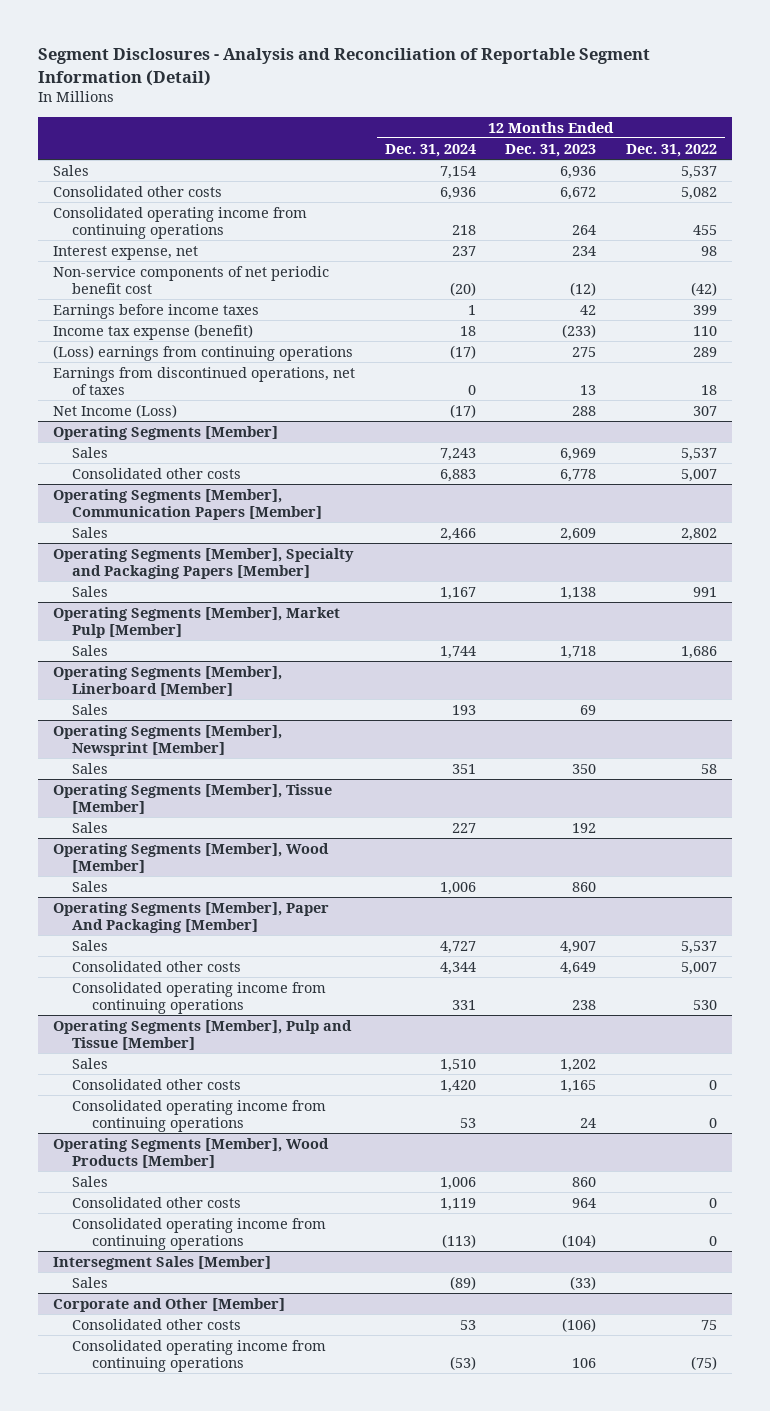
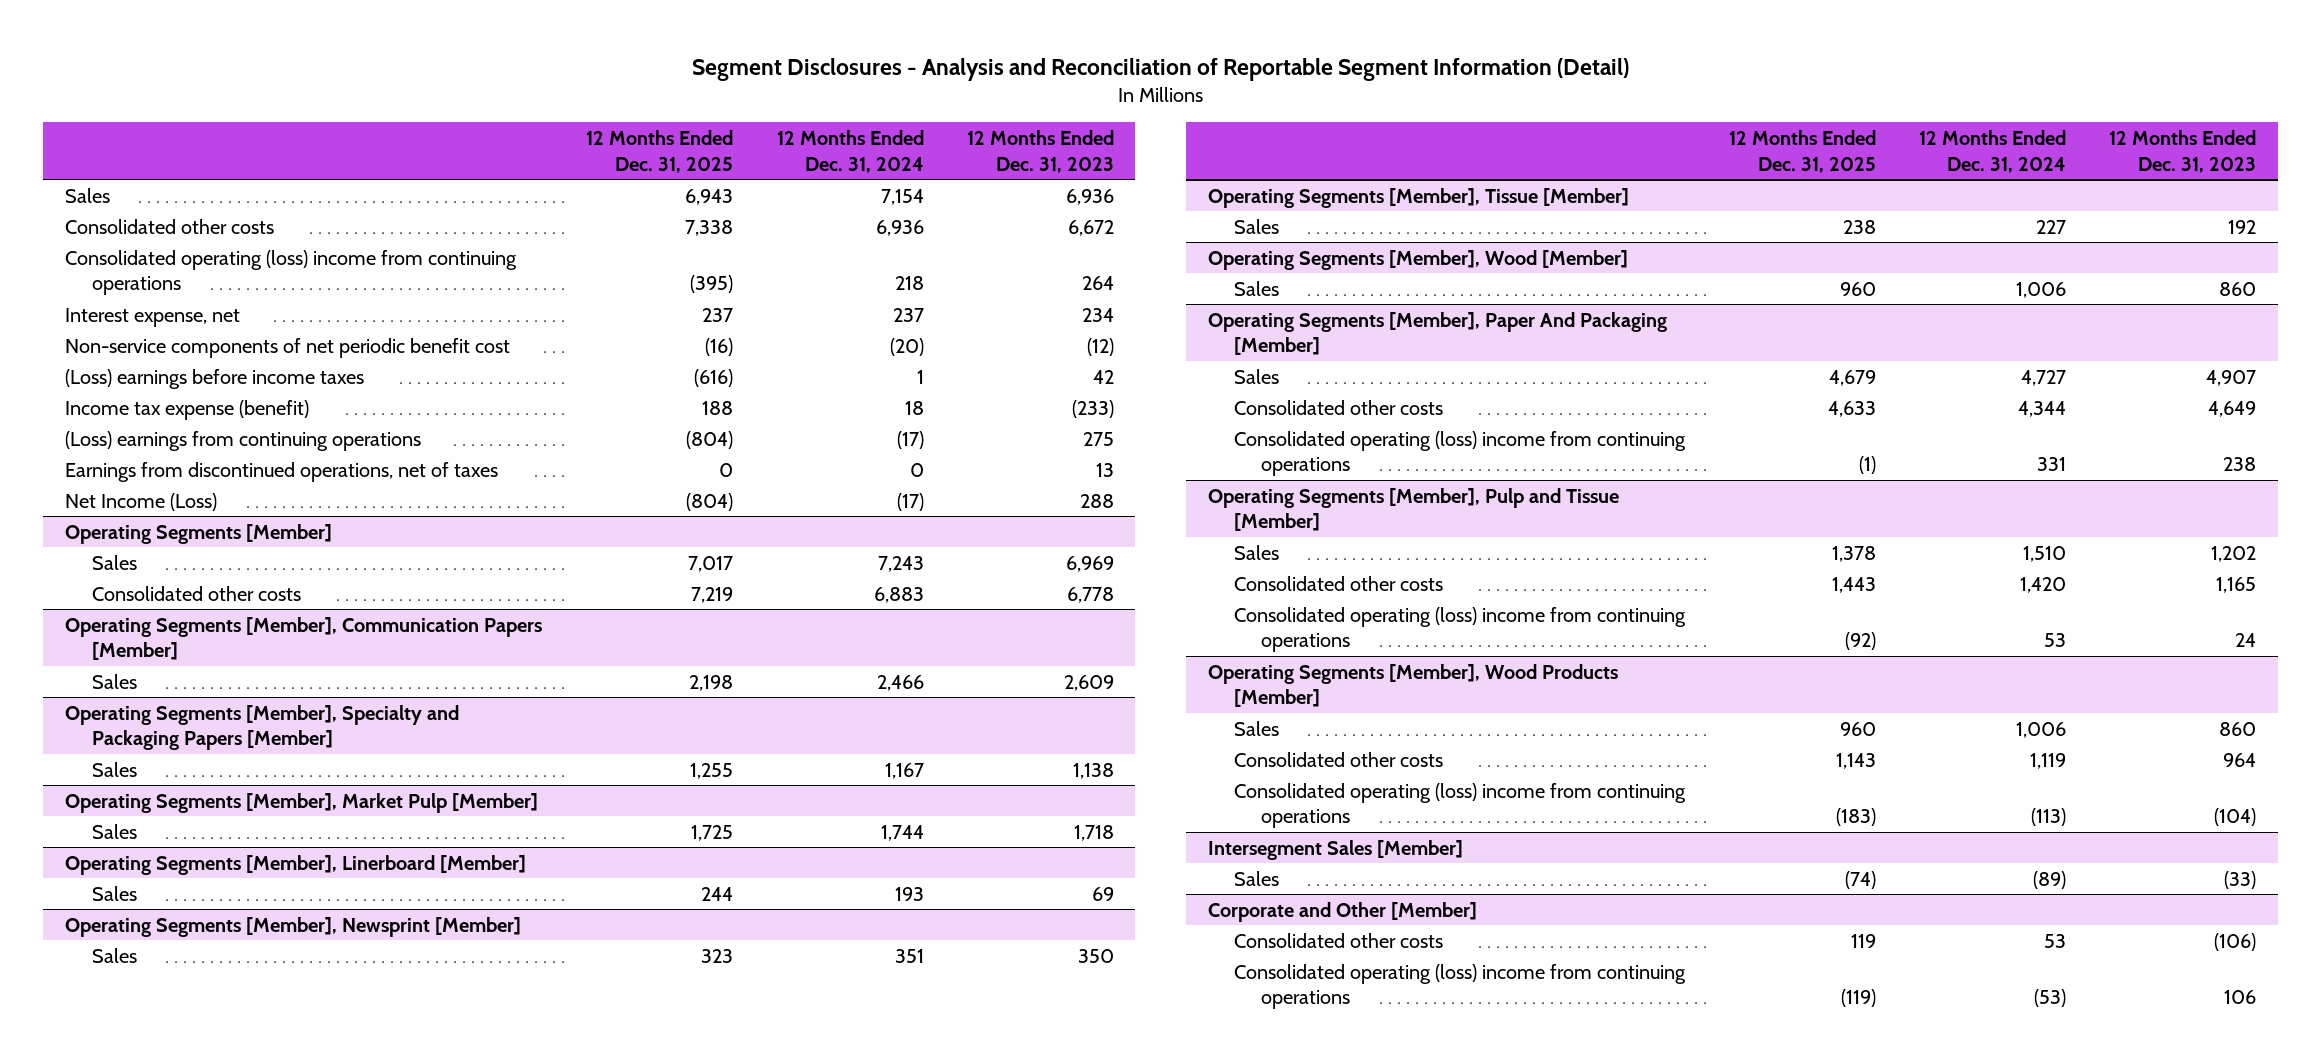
- | 12 Months Ended Dec. 31, 2024 | 12 Months Ended Dec. 31, 2023 | 12 Months Ended Dec. 31, 2022
+ | 12 Months Ended Dec. 31, 2025 | 12 Months Ended Dec. 31, 2024 | 12 Months Ended Dec. 31, 2023
- Consolidated operating income from continuing operations | 218 | 264 | 455
+ Consolidated operating (loss) income from continuing operations | (395) | 218 | 264
- Earnings before income taxes | 1 | 42 | 399
+ (Loss) earnings before income taxes | (616) | 1 | 42
@ Operating Segments [Member], Paper And Packaging [Member]
- Consolidated operating income from continuing operations | 331 | 238 | 530
+ Consolidated operating (loss) income from continuing operations | (1) | 331 | 238
@ Operating Segments [Member], Pulp and Tissue [Member]
- Consolidated operating income from continuing operations | 53 | 24 | 0
+ Consolidated operating (loss) income from continuing operations | (92) | 53 | 24
@ Operating Segments [Member], Wood Products [Member]
- Consolidated operating income from continuing operations | (113) | (104) | 0
+ Consolidated operating (loss) income from continuing operations | (183) | (113) | (104)
@ Corporate and Other [Member]
- Consolidated operating income from continuing operations | (53) | 106 | (75)
+ Consolidated operating (loss) income from continuing operations | (119) | (53) | 106

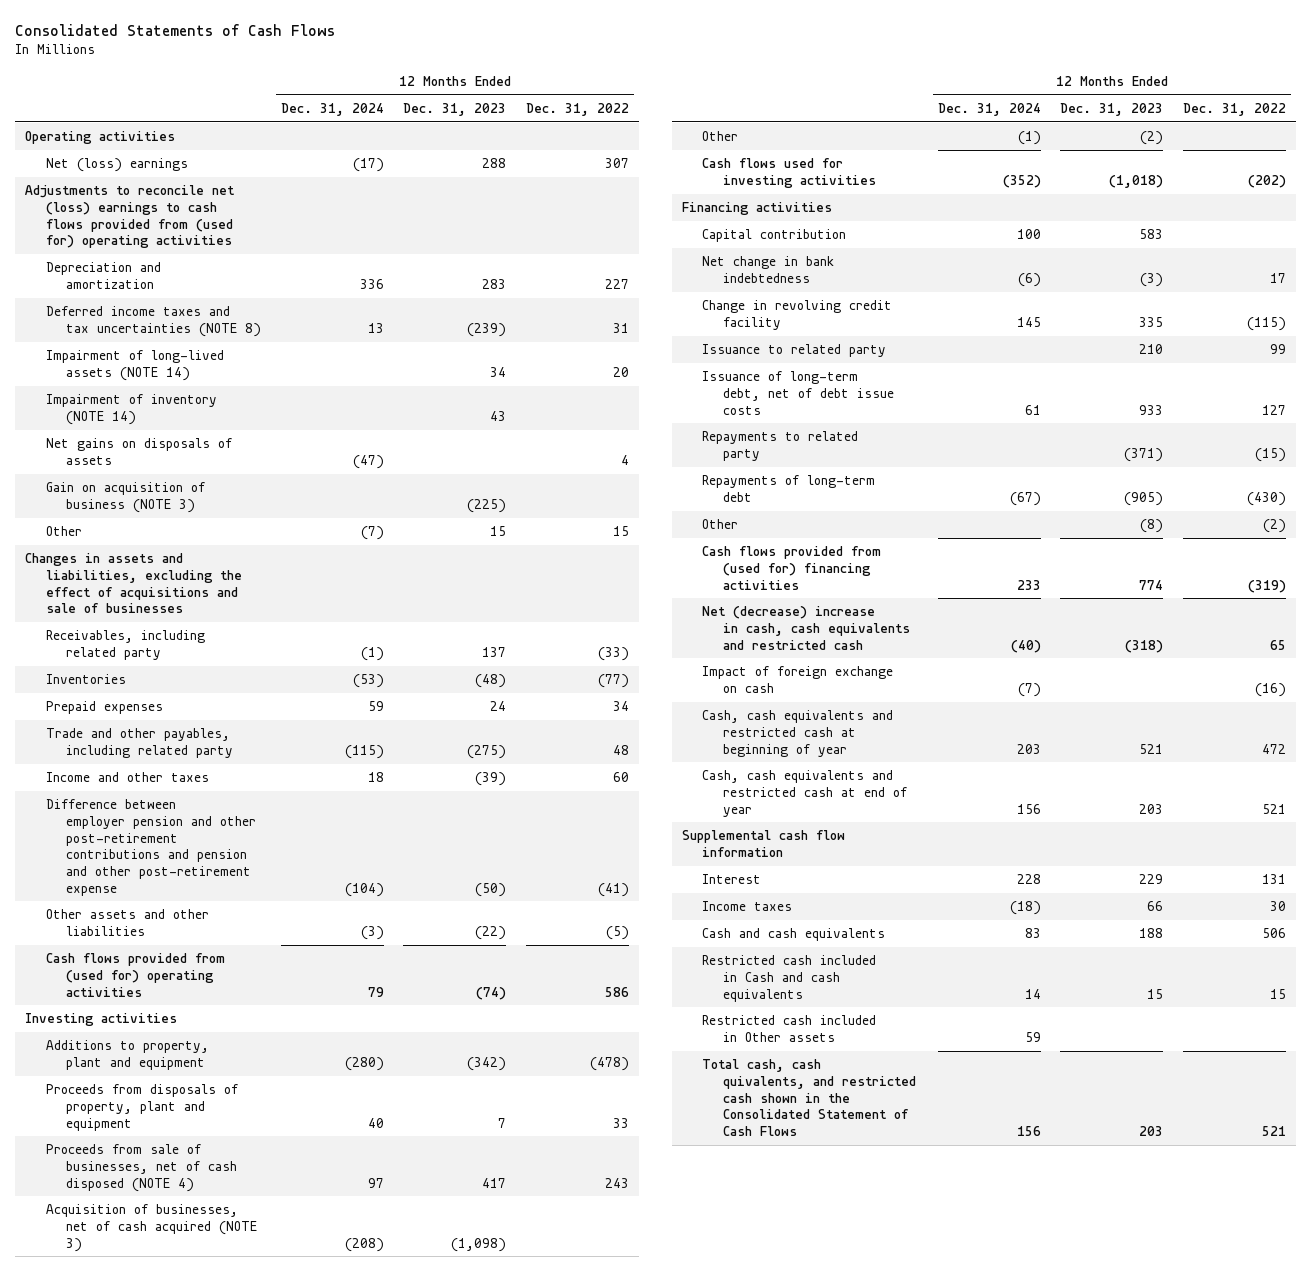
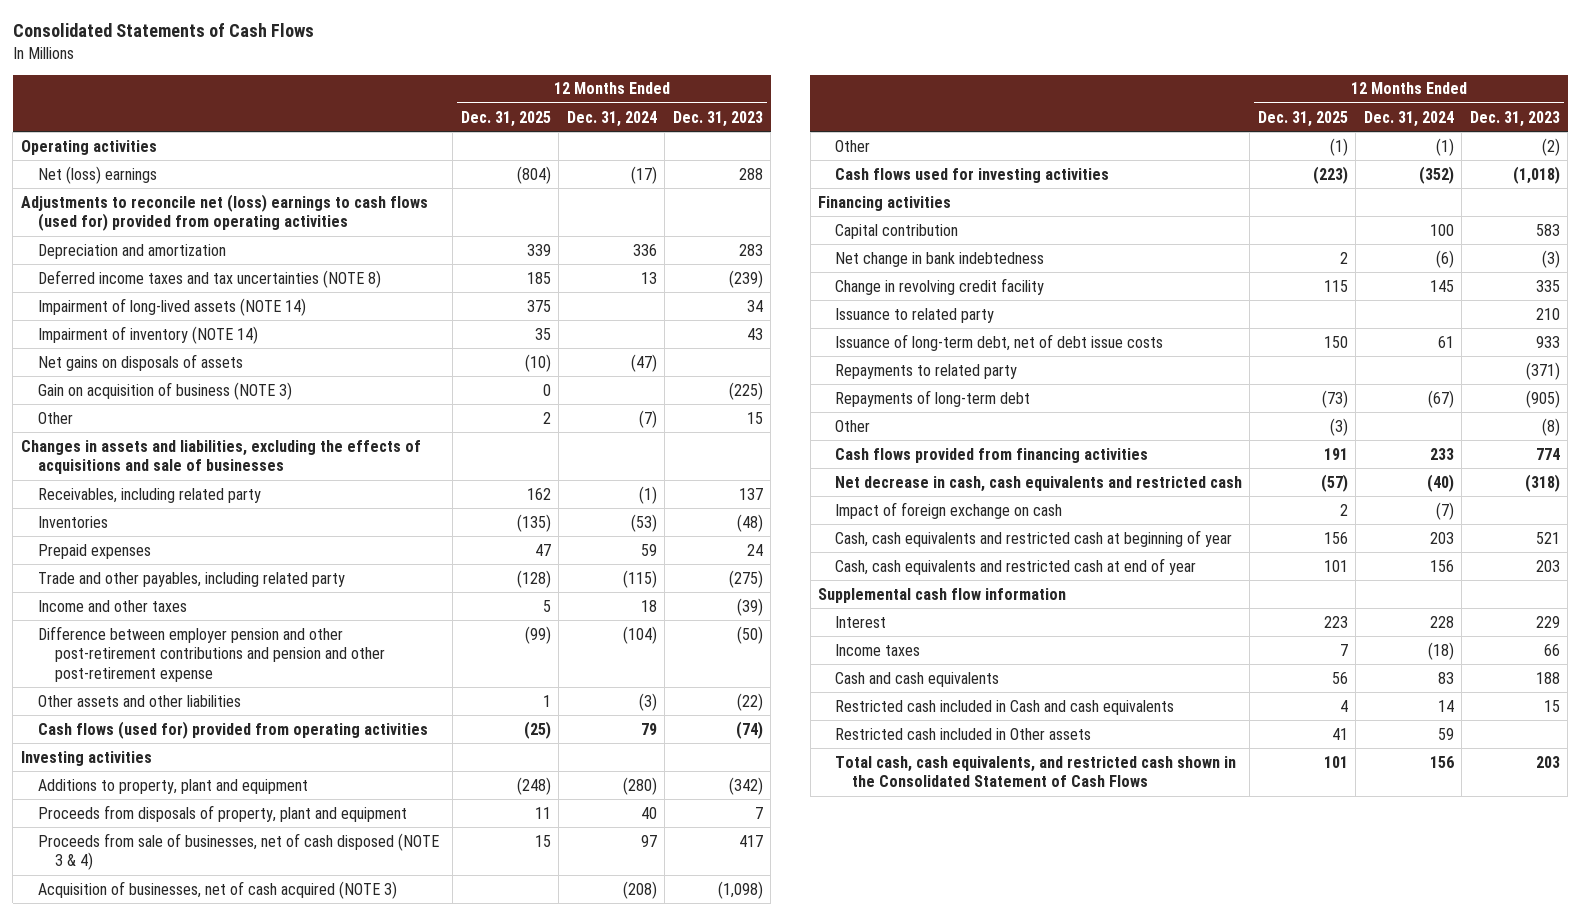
- | 12 Months Ended Dec. 31, 2024 | 12 Months Ended Dec. 31, 2023 | 12 Months Ended Dec. 31, 2022
+ | 12 Months Ended Dec. 31, 2025 | 12 Months Ended Dec. 31, 2024 | 12 Months Ended Dec. 31, 2023
- Adjustments to reconcile net (loss) earnings to cash flows provided from (used for) operating activities
+ Adjustments to reconcile net (loss) earnings to cash flows (used for) provided from operating activities
- Changes in assets and liabilities, excluding the effect of acquisitions and sale of businesses
+ Changes in assets and liabilities, excluding the effects of acquisitions and sale of businesses
- Cash flows provided from (used for) operating activities | 79 | (74) | 586
+ Cash flows (used for) provided from operating activities | (25) | 79 | (74)
- Proceeds from sale of businesses, net of cash disposed (NOTE 4) | 97 | 417 | 243
+ Proceeds from sale of businesses, net of cash disposed (NOTE 3 & 4) | 15 | 97 | 417
- Cash flows provided from (used for) financing activities | 233 | 774 | (319)
- Net (decrease) increase in cash, cash equivalents and restricted cash | (40) | (318) | 65
+ Cash flows provided from financing activities | 191 | 233 | 774
+ Net decrease in cash, cash equivalents and restricted cash | (57) | (40) | (318)
- Total cash, cash quivalents, and restricted cash shown in the Consolidated Statement of Cash Flows | 156 | 203 | 521
+ Total cash, cash equivalents, and restricted cash shown in the Consolidated Statement of Cash Flows | 101 | 156 | 203

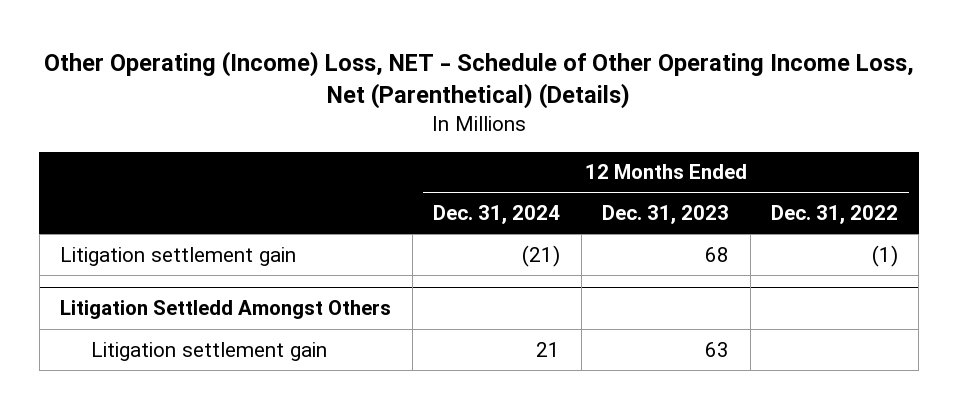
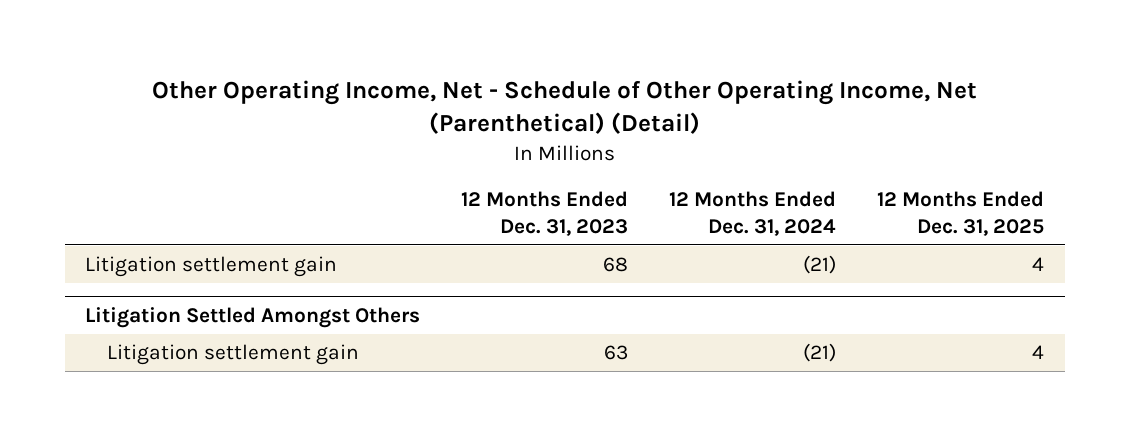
- Other Operating (Income) Loss, NET - Schedule of Other Operating Income Loss, Net (Parenthetical) (Details)
+ Other Operating Income, Net - Schedule of Other Operating Income, Net (Parenthetical) (Detail)
- | 12 Months Ended Dec. 31, 2024 | 12 Months Ended Dec. 31, 2023 | 12 Months Ended Dec. 31, 2022
+ | 12 Months Ended Dec. 31, 2023 | 12 Months Ended Dec. 31, 2024 | 12 Months Ended Dec. 31, 2025
- Litigation Settledd Amongst Others
- Litigation settlement gain | 21 | 63 |
+ Litigation Settled Amongst Others
+ Litigation settlement gain | 63 | (21) | 4

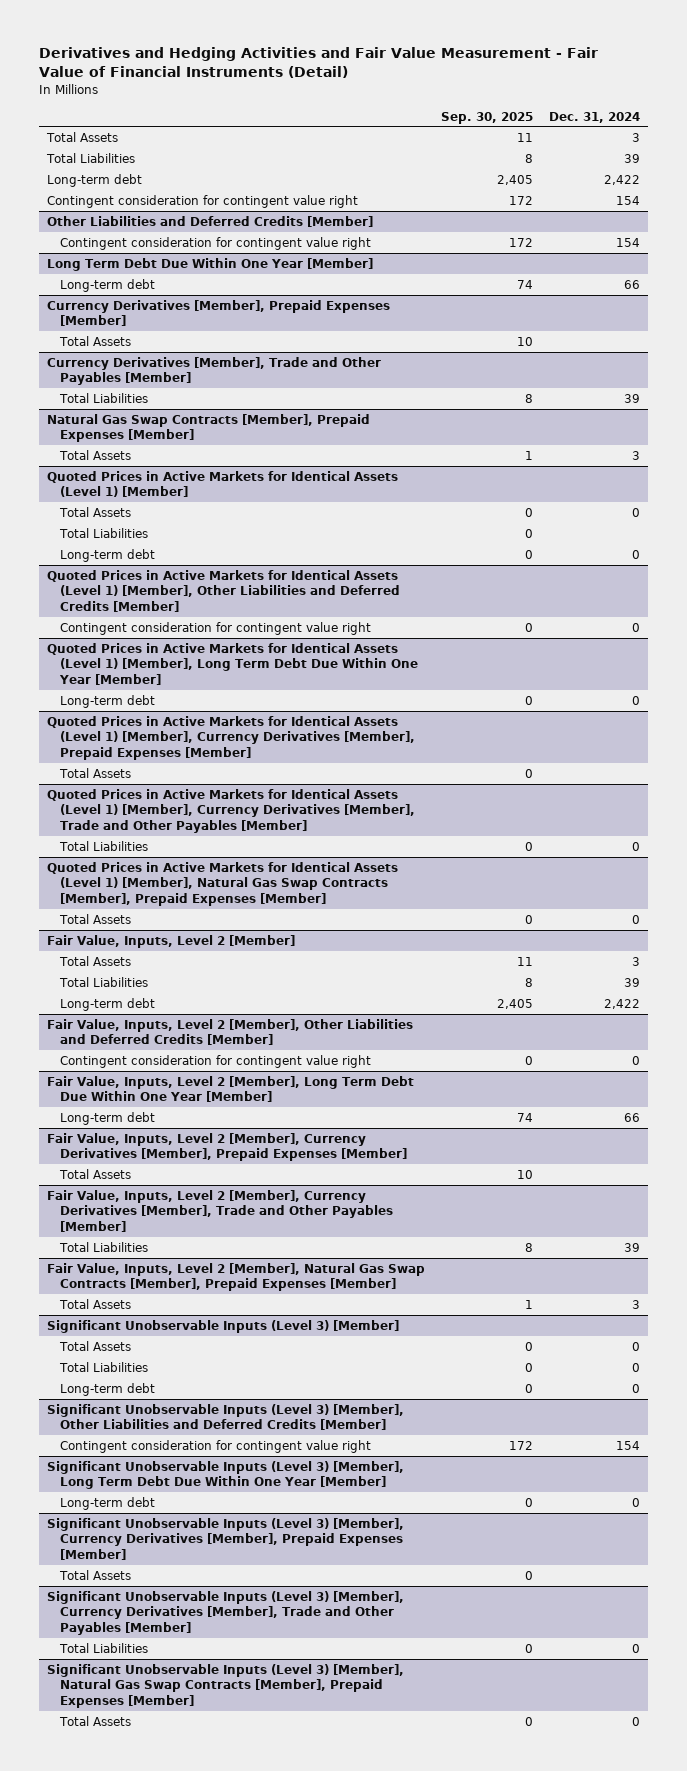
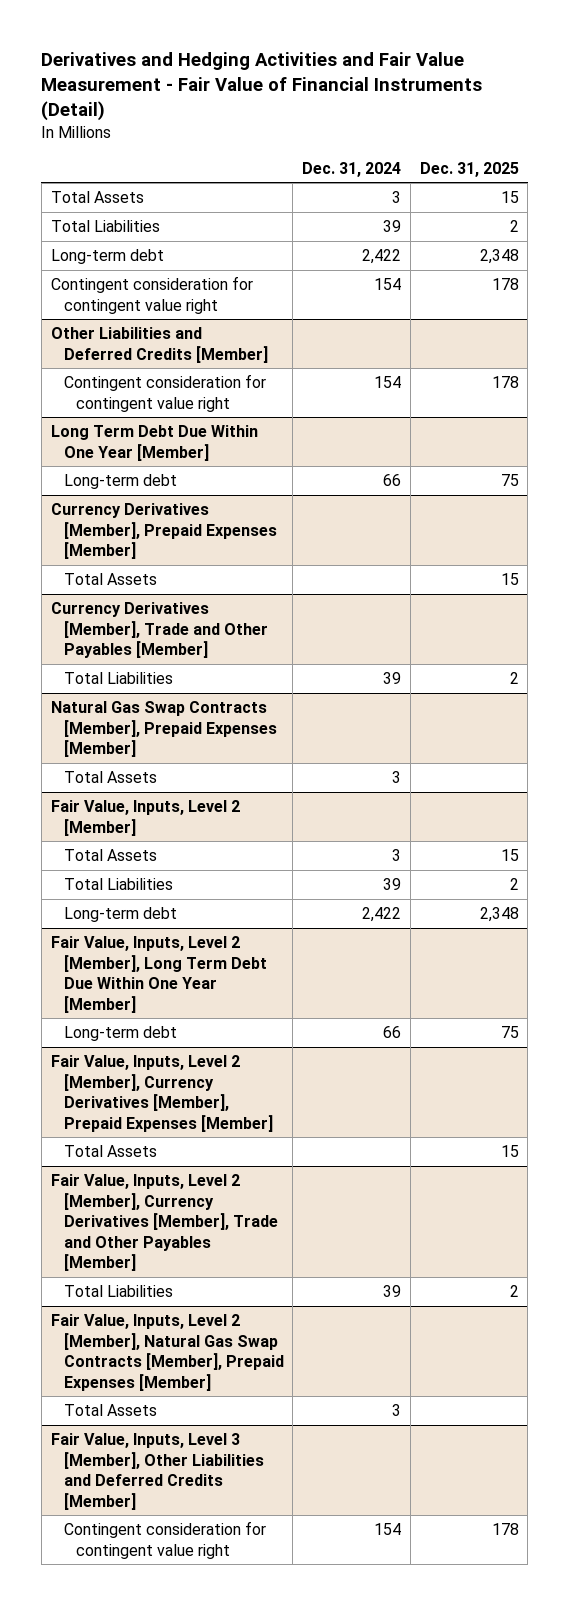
- | Sep. 30, 2025 | Dec. 31, 2024
+ | Dec. 31, 2024 | Dec. 31, 2025
- Quoted Prices in Active Markets for Identical Assets (Level 1) [Member]
- Total Assets | 0 | 0
- Total Liabilities | 0 |
- Long-term debt | 0 | 0
- Quoted Prices in Active Markets for Identical Assets (Level 1) [Member], Other Liabilities and Deferred Credits [Member]
- Contingent consideration for contingent value right | 0 | 0
- Quoted Prices in Active Markets for Identical Assets (Level 1) [Member], Long Term Debt Due Within One Year [Member]
- Long-term debt | 0 | 0
- Quoted Prices in Active Markets for Identical Assets (Level 1) [Member], Currency Derivatives [Member], Prepaid Expenses [Member]
- Total Assets | 0 |
- Quoted Prices in Active Markets for Identical Assets (Level 1) [Member], Currency Derivatives [Member], Trade and Other Payables [Member]
- Total Liabilities | 0 | 0
- Quoted Prices in Active Markets for Identical Assets (Level 1) [Member], Natural Gas Swap Contracts [Member], Prepaid Expenses [Member]
- Total Assets | 0 | 0
- Fair Value, Inputs, Level 2 [Member], Other Liabilities and Deferred Credits [Member]
- Contingent consideration for contingent value right | 0 | 0
- Significant Unobservable Inputs (Level 3) [Member]
- Total Assets | 0 | 0
- Total Liabilities | 0 | 0
- Long-term debt | 0 | 0
- Significant Unobservable Inputs (Level 3) [Member], Other Liabilities and Deferred Credits [Member]
+ Fair Value, Inputs, Level 3 [Member], Other Liabilities and Deferred Credits [Member]
- Significant Unobservable Inputs (Level 3) [Member], Long Term Debt Due Within One Year [Member]
- Long-term debt | 0 | 0
- Significant Unobservable Inputs (Level 3) [Member], Currency Derivatives [Member], Prepaid Expenses [Member]
- Total Assets | 0 |
- Significant Unobservable Inputs (Level 3) [Member], Currency Derivatives [Member], Trade and Other Payables [Member]
- Total Liabilities | 0 | 0
- Significant Unobservable Inputs (Level 3) [Member], Natural Gas Swap Contracts [Member], Prepaid Expenses [Member]
- Total Assets | 0 | 0

